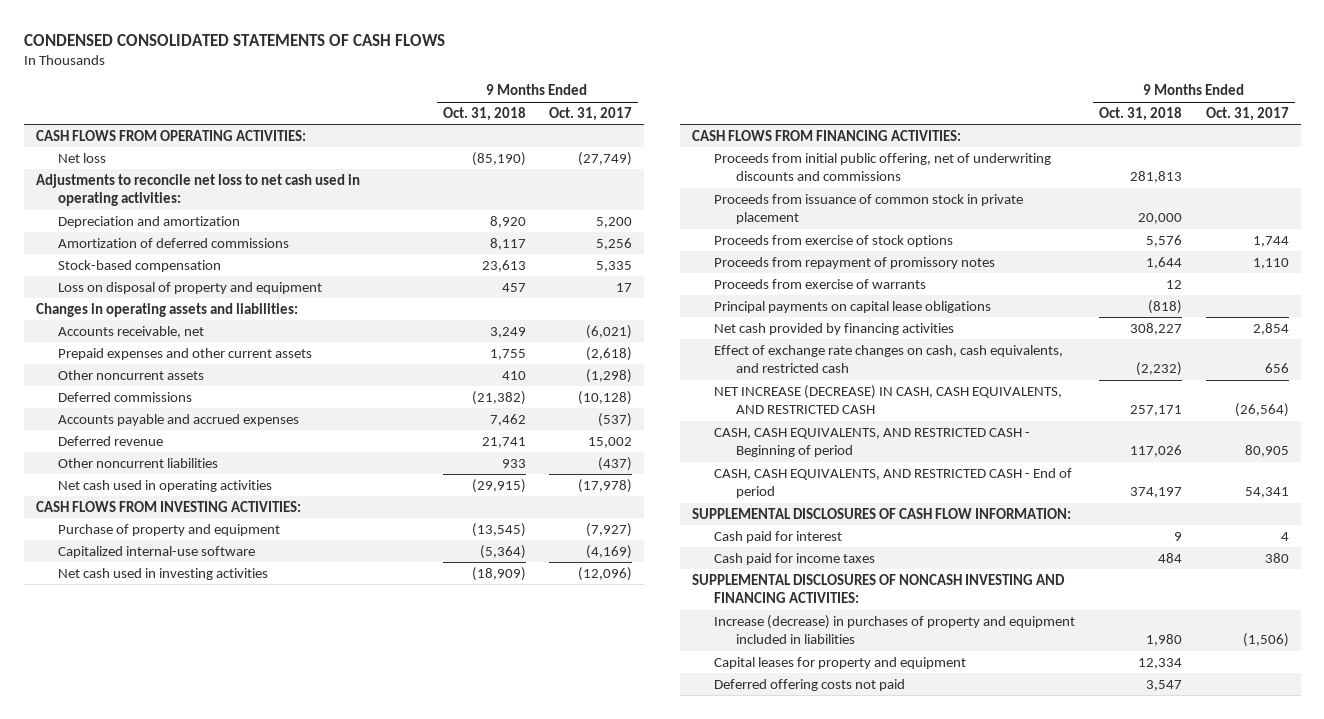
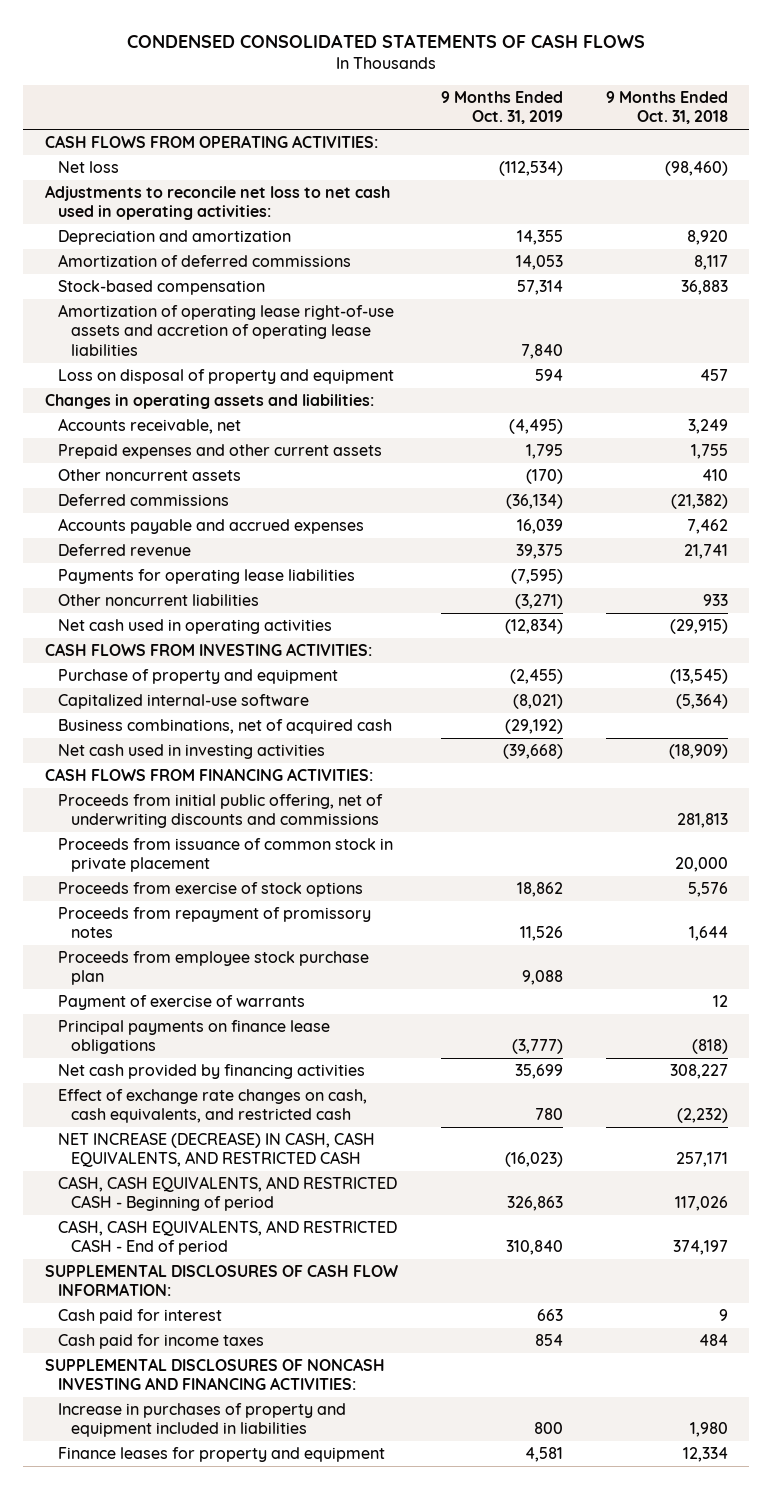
- | 9 Months Ended Oct. 31, 2018 | 9 Months Ended Oct. 31, 2017
+ | 9 Months Ended Oct. 31, 2019 | 9 Months Ended Oct. 31, 2018
- Net loss | (85,190) | (27,749)
+ Net loss | (112,534) | (98,460)
- Stock-based compensation | 23,613 | 5,335
+ Stock-based compensation | 57,314 | 36,883
+ Amortization of operating lease right-of-use assets and accretion of operating lease liabilities | 7,840 |
+ Payments for operating lease liabilities | (7,595) |
+ Business combinations, net of acquired cash | (29,192) |
- Proceeds from exercise of warrants | 12 |
- Principal payments on capital lease obligations | (818) |
+ Proceeds from employee stock purchase plan | 9,088 |
+ Payment of exercise of warrants | | 12
+ Principal payments on finance lease obligations | (3,777) | (818)
- Increase (decrease) in purchases of property and equipment included in liabilities | 1,980 | (1,506)
- Capital leases for property and equipment | 12,334 |
- Deferred offering costs not paid | 3,547 |
+ Increase in purchases of property and equipment included in liabilities | 800 | 1,980
+ Finance leases for property and equipment | 4,581 | 12,334

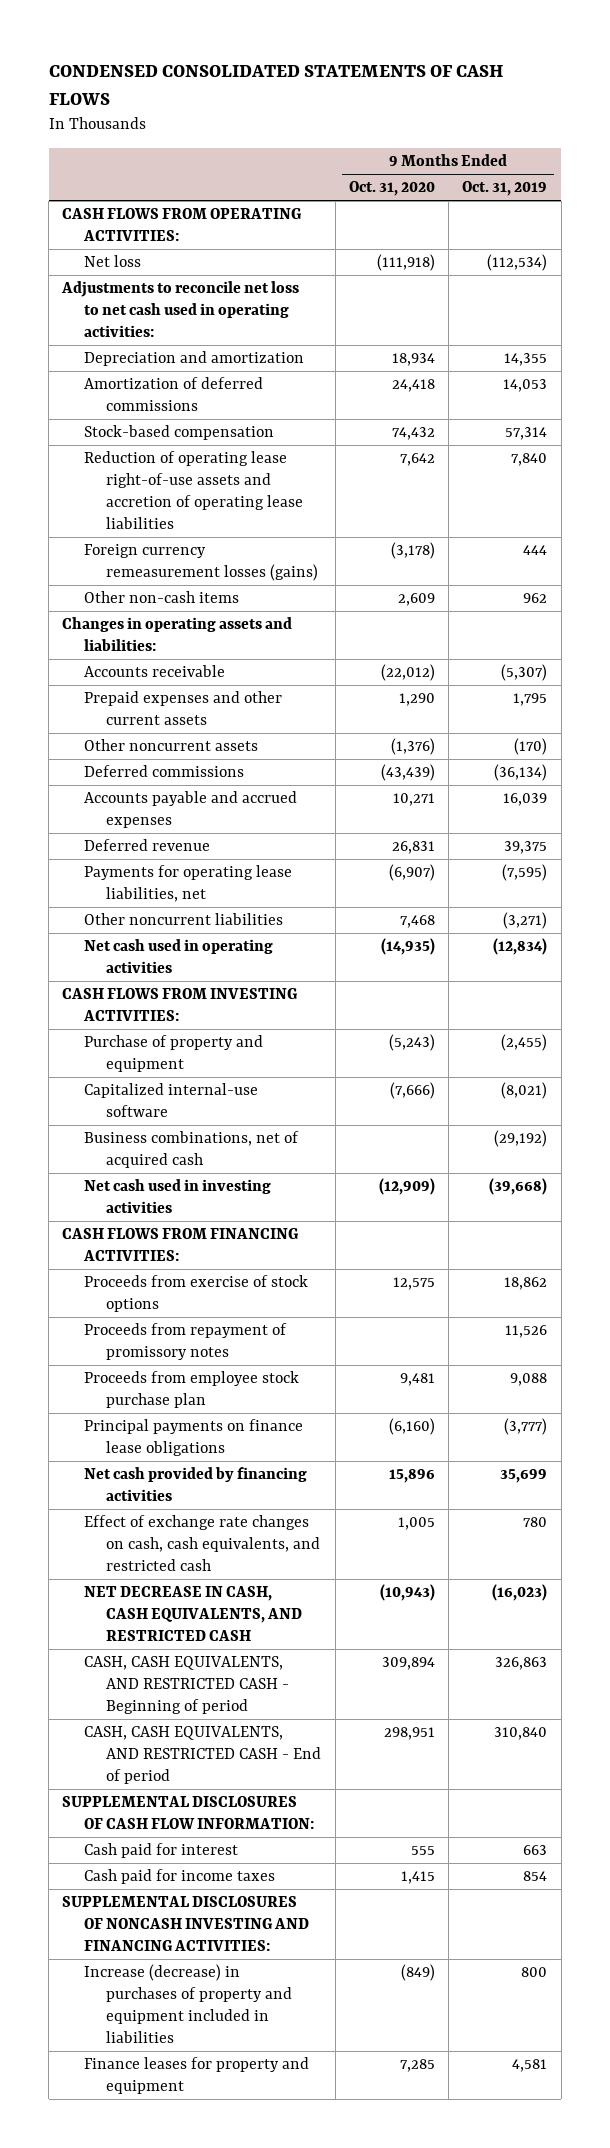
- | 9 Months Ended Oct. 31, 2019 | 9 Months Ended Oct. 31, 2018
+ | 9 Months Ended Oct. 31, 2020 | 9 Months Ended Oct. 31, 2019
- Amortization of operating lease right-of-use assets and accretion of operating lease liabilities | 7,840 |
- Loss on disposal of property and equipment | 594 | 457
+ Reduction of operating lease right-of-use assets and accretion of operating lease liabilities | 7,642 | 7,840
+ Foreign currency remeasurement losses (gains) | (3,178) | 444
+ Other non-cash items | 2,609 | 962
- Accounts receivable, net | (4,495) | 3,249
+ Accounts receivable | (22,012) | (5,307)
- Payments for operating lease liabilities | (7,595) |
+ Payments for operating lease liabilities, net | (6,907) | (7,595)
- Proceeds from initial public offering, net of underwriting discounts and commissions | | 281,813
- Proceeds from issuance of common stock in private placement | | 20,000
- Payment of exercise of warrants | | 12
- NET INCREASE (DECREASE) IN CASH, CASH EQUIVALENTS, AND RESTRICTED CASH | (16,023) | 257,171
+ NET DECREASE IN CASH, CASH EQUIVALENTS, AND RESTRICTED CASH | (10,943) | (16,023)
- Increase in purchases of property and equipment included in liabilities | 800 | 1,980
+ Increase (decrease) in purchases of property and equipment included in liabilities | (849) | 800

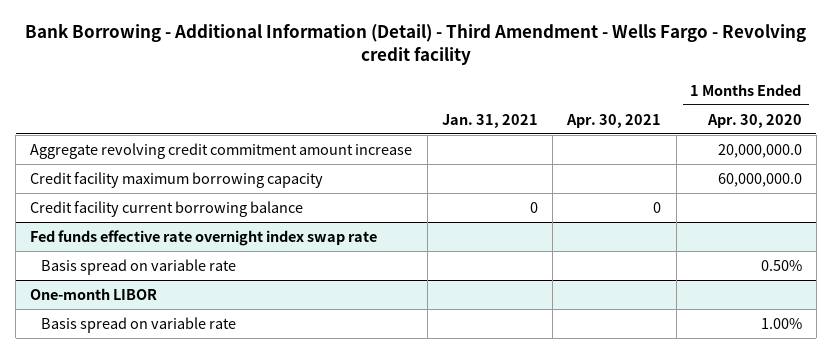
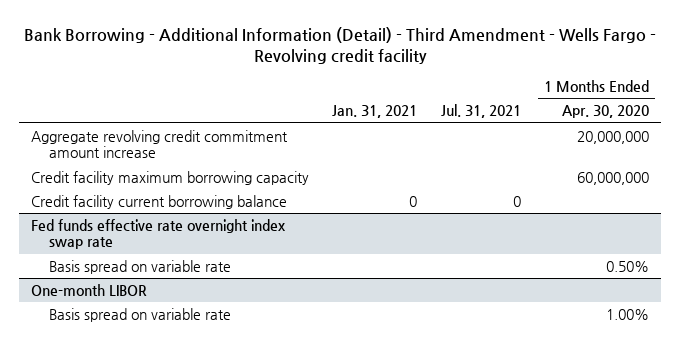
- | Jan. 31, 2021 | Apr. 30, 2021 | 1 Months Ended Apr. 30, 2020
+ | Jan. 31, 2021 | Jul. 31, 2021 | 1 Months Ended Apr. 30, 2020
- Aggregate revolving credit commitment amount increase | | | 20,000,000.0
- Credit facility maximum borrowing capacity | | | 60,000,000.0
+ Aggregate revolving credit commitment amount increase | | | 20,000,000
+ Credit facility maximum borrowing capacity | | | 60,000,000

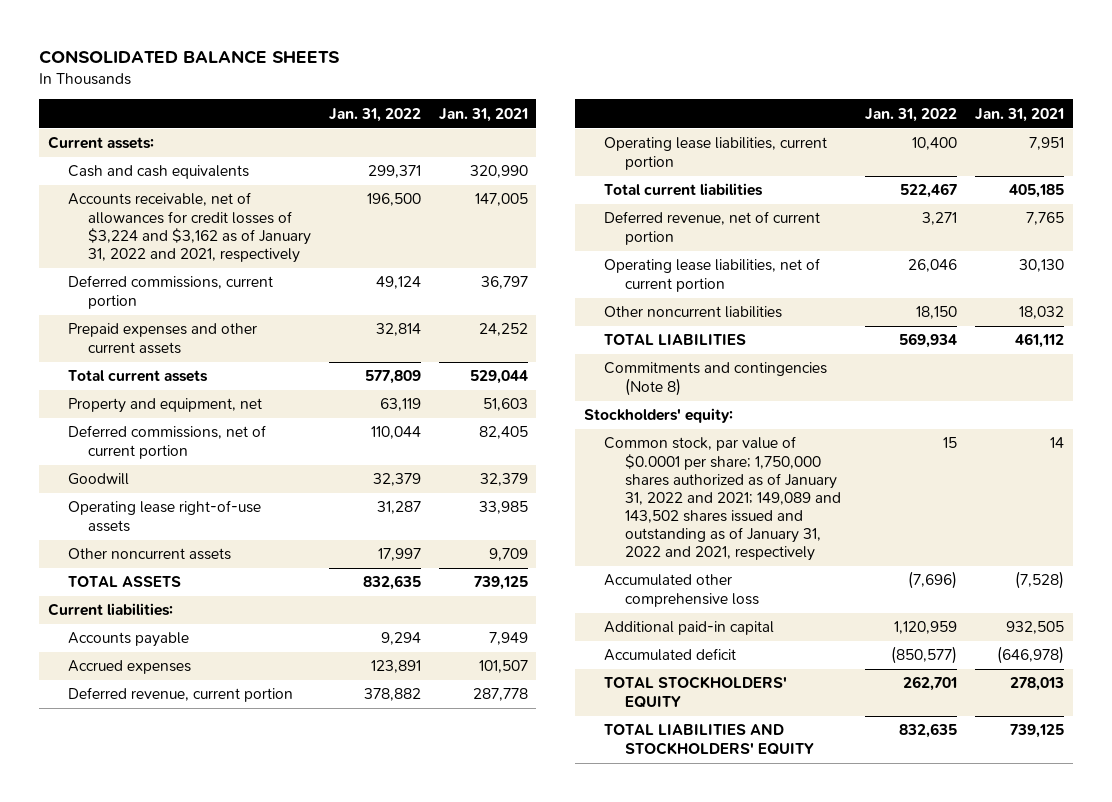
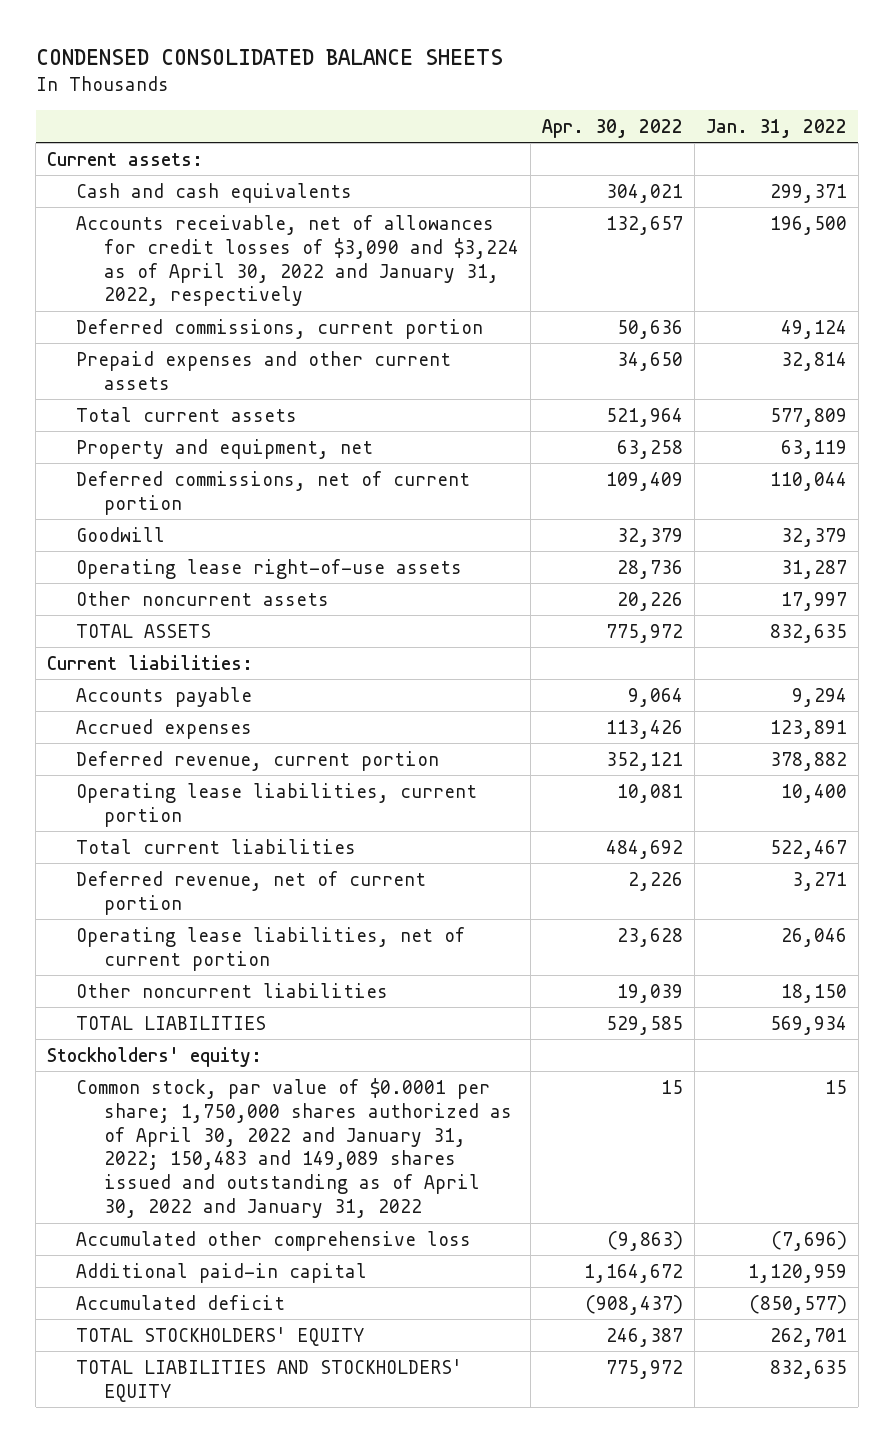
- CONSOLIDATED BALANCE SHEETS
+ CONDENSED CONSOLIDATED BALANCE SHEETS
- | Jan. 31, 2022 | Jan. 31, 2021
+ | Apr. 30, 2022 | Jan. 31, 2022
- Accounts receivable, net of allowances for credit losses of $3,224 and $3,162 as of January 31, 2022 and 2021, respectively | 196,500 | 147,005
+ Accounts receivable, net of allowances for credit losses of $3,090 and $3,224 as of April 30, 2022 and January 31, 2022, respectively | 132,657 | 196,500
- Commitments and contingencies (Note 8)
- Common stock, par value of $0.0001 per share; 1,750,000 shares authorized as of January 31, 2022 and 2021; 149,089 and 143,502 shares issued and outstanding as of January 31, 2022 and 2021, respectively | 15 | 14
+ Common stock, par value of $0.0001 per share; 1,750,000 shares authorized as of April 30, 2022 and January 31, 2022; 150,483 and 149,089 shares issued and outstanding as of April 30, 2022 and January 31, 2022 | 15 | 15

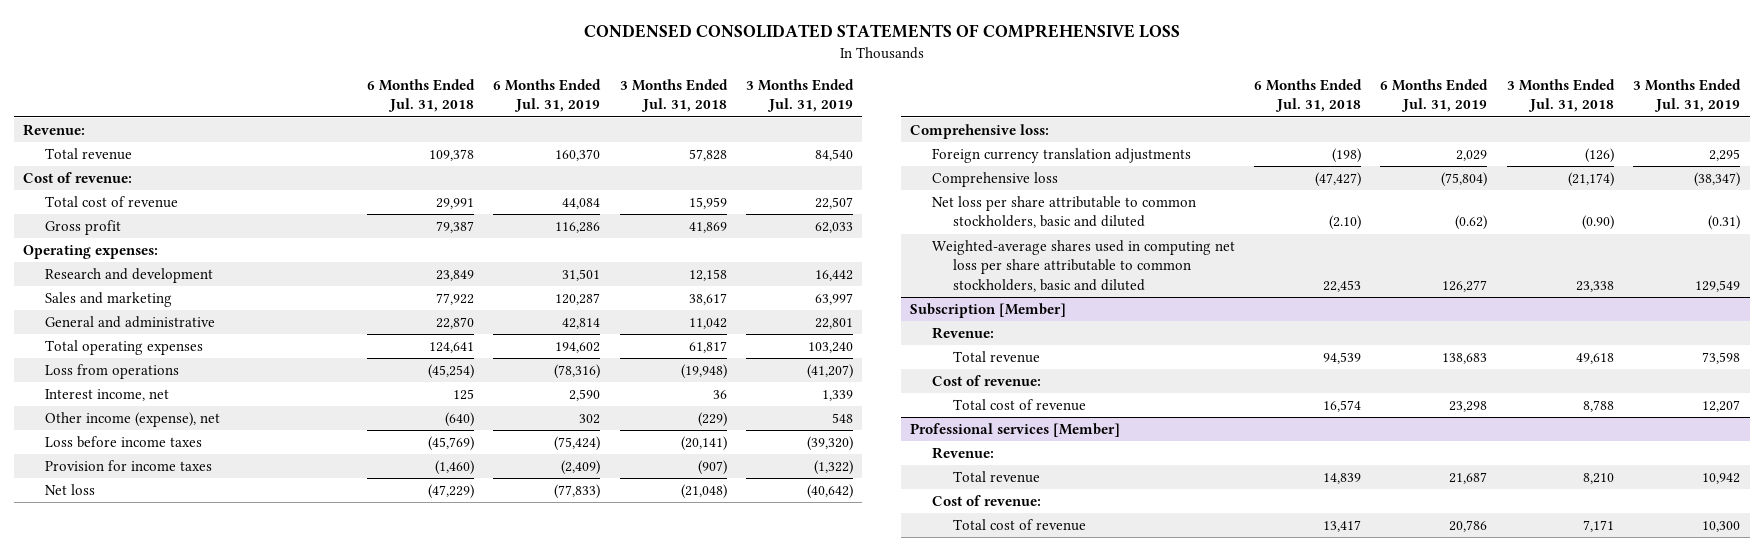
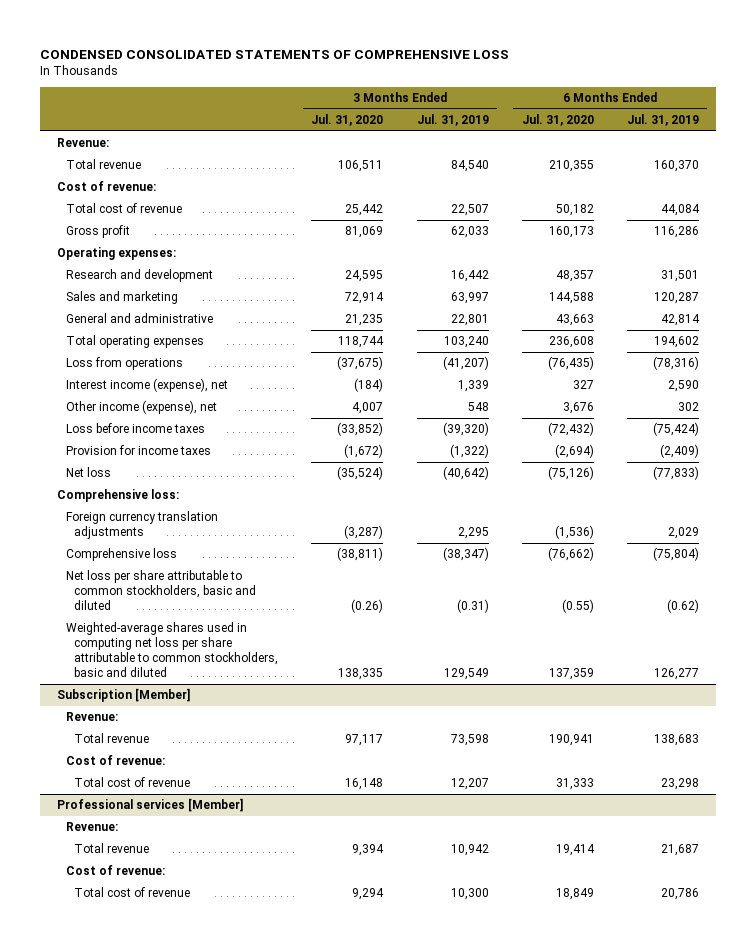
- | 6 Months Ended Jul. 31, 2018 | 6 Months Ended Jul. 31, 2019 | 3 Months Ended Jul. 31, 2018 | 3 Months Ended Jul. 31, 2019
+ | 3 Months Ended Jul. 31, 2020 | 3 Months Ended Jul. 31, 2019 | 6 Months Ended Jul. 31, 2020 | 6 Months Ended Jul. 31, 2019
- Interest income, net | 125 | 2,590 | 36 | 1,339
+ Interest income (expense), net | (184) | 1,339 | 327 | 2,590

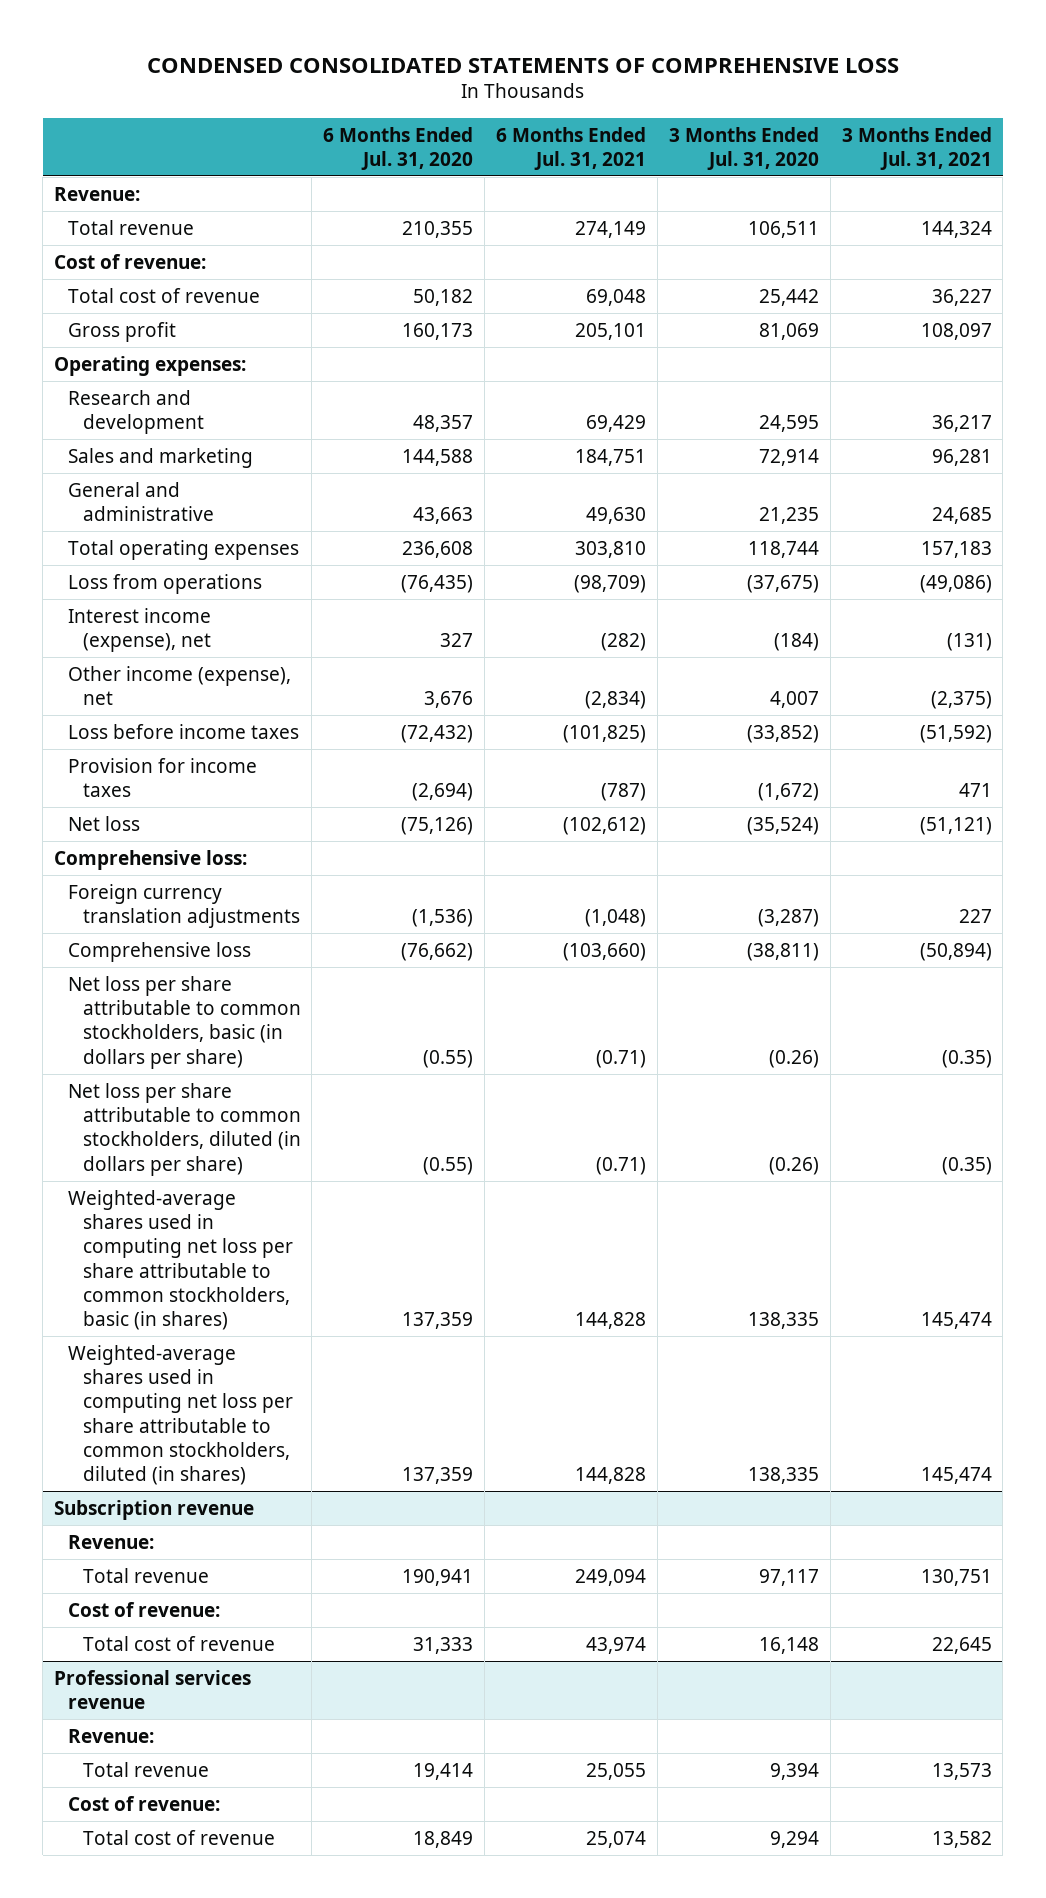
- | 3 Months Ended Jul. 31, 2020 | 3 Months Ended Jul. 31, 2019 | 6 Months Ended Jul. 31, 2020 | 6 Months Ended Jul. 31, 2019
+ | 6 Months Ended Jul. 31, 2020 | 6 Months Ended Jul. 31, 2021 | 3 Months Ended Jul. 31, 2020 | 3 Months Ended Jul. 31, 2021
- Net loss per share attributable to common stockholders, basic and diluted | (0.26) | (0.31) | (0.55) | (0.62)
- Weighted-average shares used in computing net loss per share attributable to common stockholders, basic and diluted | 138,335 | 129,549 | 137,359 | 126,277
- Subscription [Member]
+ Net loss per share attributable to common stockholders, basic (in dollars per share) | (0.55) | (0.71) | (0.26) | (0.35)
+ Net loss per share attributable to common stockholders, diluted (in dollars per share) | (0.55) | (0.71) | (0.26) | (0.35)
+ Weighted-average shares used in computing net loss per share attributable to common stockholders, basic (in shares) | 137,359 | 144,828 | 138,335 | 145,474
+ Weighted-average shares used in computing net loss per share attributable to common stockholders, diluted (in shares) | 137,359 | 144,828 | 138,335 | 145,474
+ Subscription revenue
- Professional services [Member]
+ Professional services revenue

